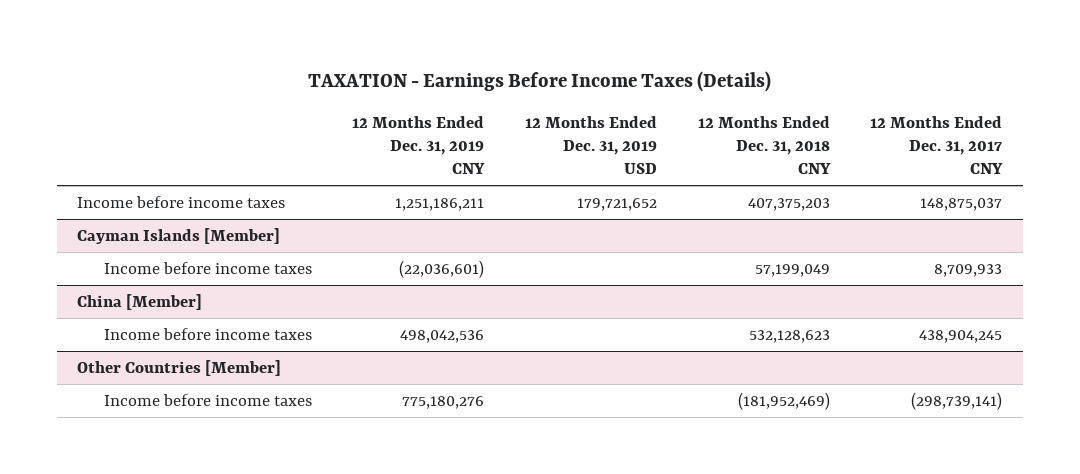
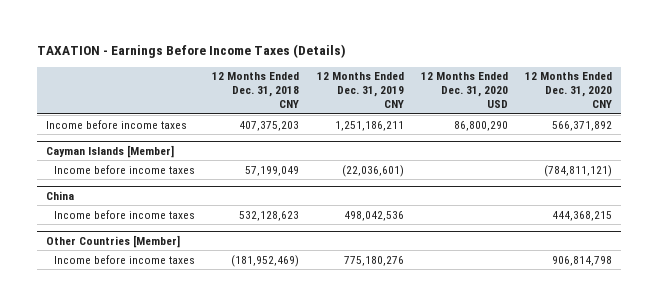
- | 12 Months Ended Dec. 31, 2019 CNY | 12 Months Ended Dec. 31, 2019 USD | 12 Months Ended Dec. 31, 2018 CNY | 12 Months Ended Dec. 31, 2017 CNY
+ | 12 Months Ended Dec. 31, 2018 CNY | 12 Months Ended Dec. 31, 2019 CNY | 12 Months Ended Dec. 31, 2020 USD | 12 Months Ended Dec. 31, 2020 CNY
- China [Member]
+ China

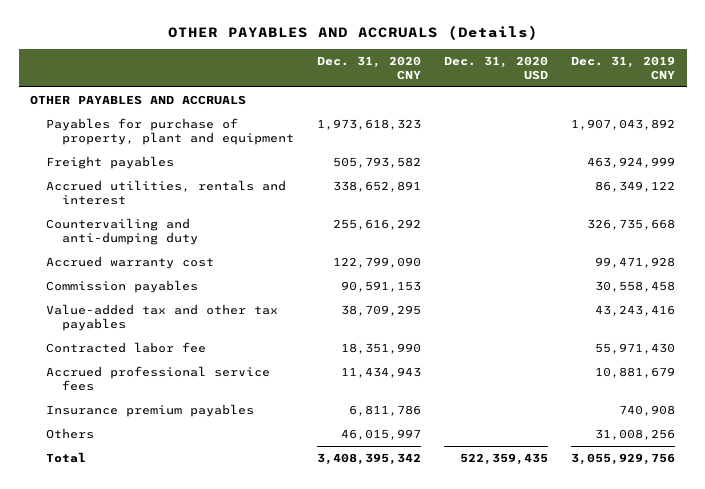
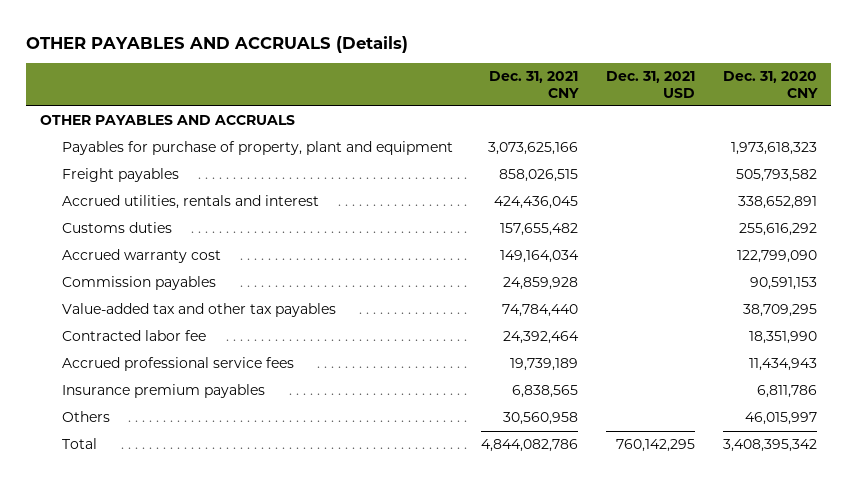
- | Dec. 31, 2020 CNY | Dec. 31, 2020 USD | Dec. 31, 2019 CNY
+ | Dec. 31, 2021 CNY | Dec. 31, 2021 USD | Dec. 31, 2020 CNY
- Countervailing and anti-dumping duty | 255,616,292 | | 326,735,668
+ Customs duties | 157,655,482 | | 255,616,292

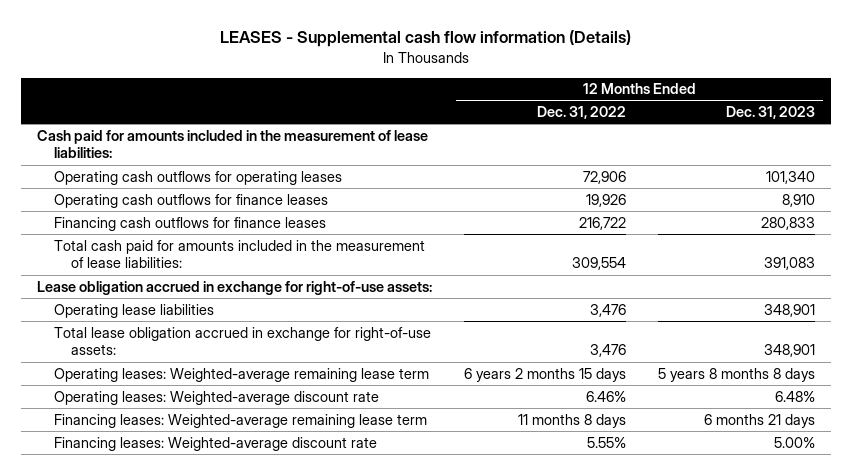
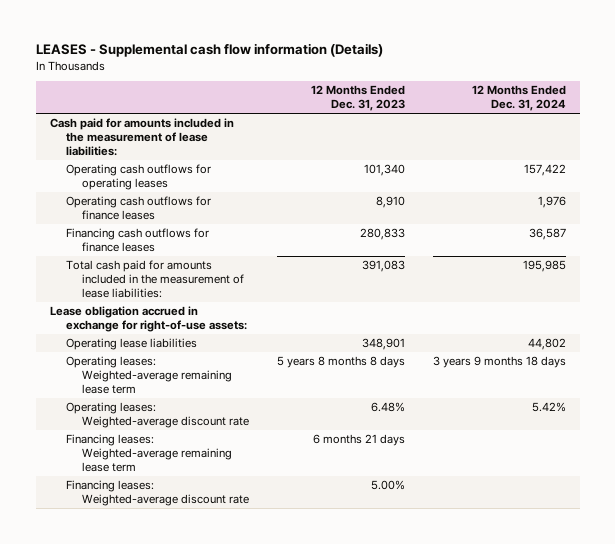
- | 12 Months Ended Dec. 31, 2022 | 12 Months Ended Dec. 31, 2023
+ | 12 Months Ended Dec. 31, 2023 | 12 Months Ended Dec. 31, 2024
- Total lease obligation accrued in exchange for right-of-use assets: | 3,476 | 348,901

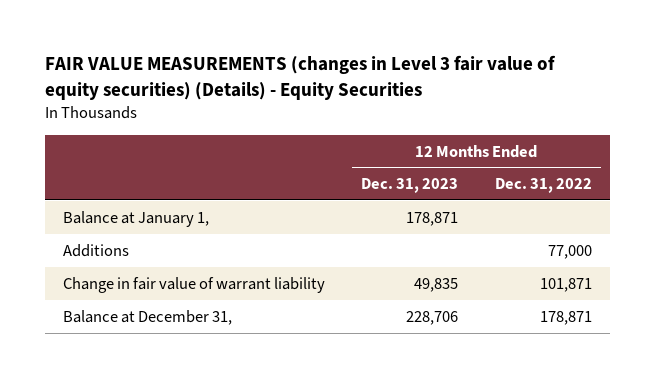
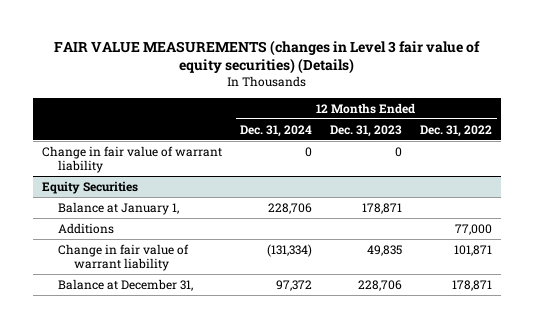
- FAIR VALUE MEASUREMENTS (changes in Level 3 fair value of equity securities) (Details) - Equity Securities
+ FAIR VALUE MEASUREMENTS (changes in Level 3 fair value of equity securities) (Details)
- | 12 Months Ended Dec. 31, 2023 | 12 Months Ended Dec. 31, 2022
+ | 12 Months Ended Dec. 31, 2024 | 12 Months Ended Dec. 31, 2023 | 12 Months Ended Dec. 31, 2022
+ Change in fair value of warrant liability | 0 | 0 |
+ Equity Securities

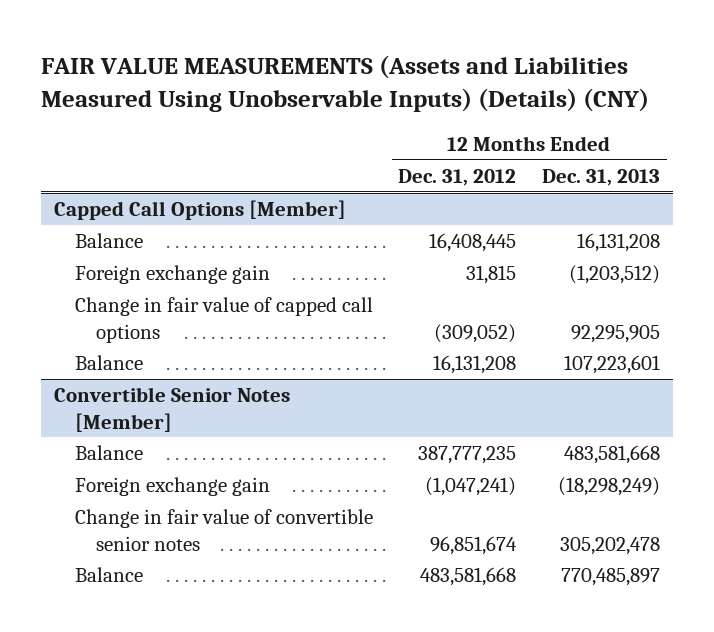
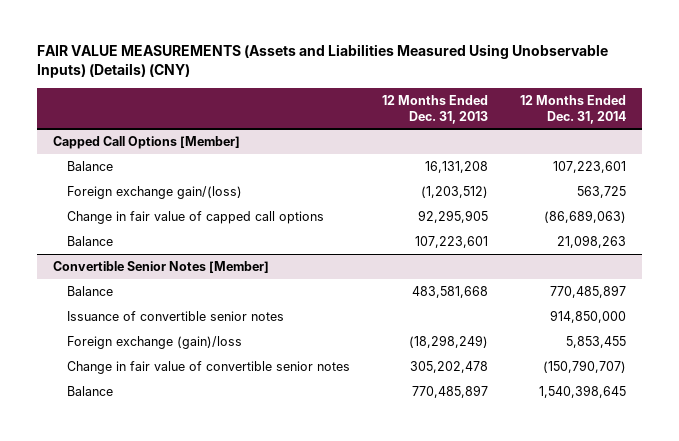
- | 12 Months Ended Dec. 31, 2012 | 12 Months Ended Dec. 31, 2013
+ | 12 Months Ended Dec. 31, 2013 | 12 Months Ended Dec. 31, 2014
@ Capped Call Options [Member]
- Foreign exchange gain | 31,815 | (1,203,512)
+ Foreign exchange gain/(loss) | (1,203,512) | 563,725
@ Convertible Senior Notes [Member]
- Foreign exchange gain | (1,047,241) | (18,298,249)
+ Issuance of convertible senior notes | | 914,850,000
+ Foreign exchange (gain)/loss | (18,298,249) | 5,853,455

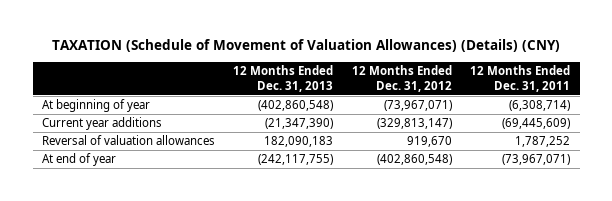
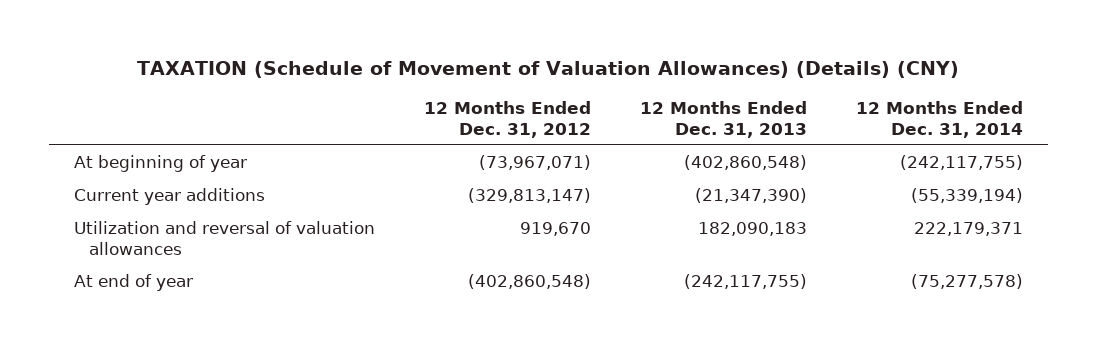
- | 12 Months Ended Dec. 31, 2013 | 12 Months Ended Dec. 31, 2012 | 12 Months Ended Dec. 31, 2011
+ | 12 Months Ended Dec. 31, 2012 | 12 Months Ended Dec. 31, 2013 | 12 Months Ended Dec. 31, 2014
- Reversal of valuation allowances | 182,090,183 | 919,670 | 1,787,252
+ Utilization and reversal of valuation allowances | 919,670 | 182,090,183 | 222,179,371

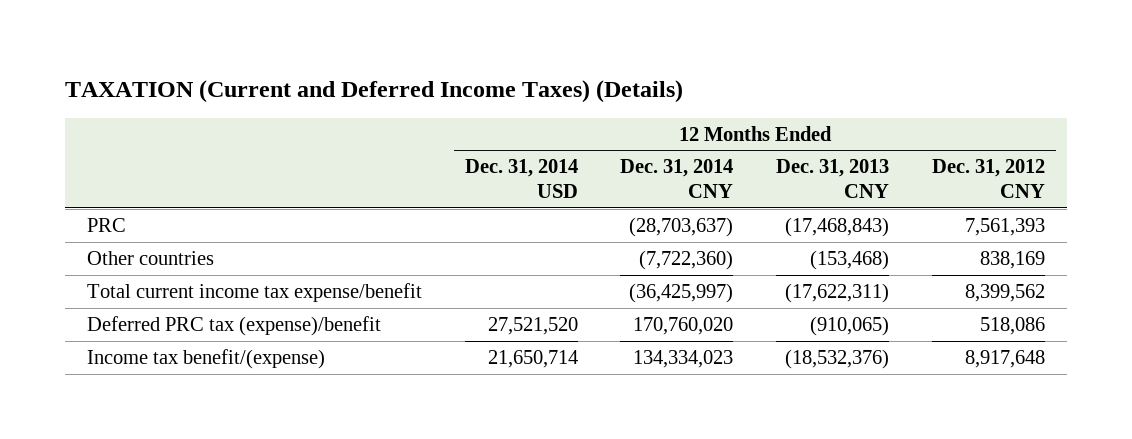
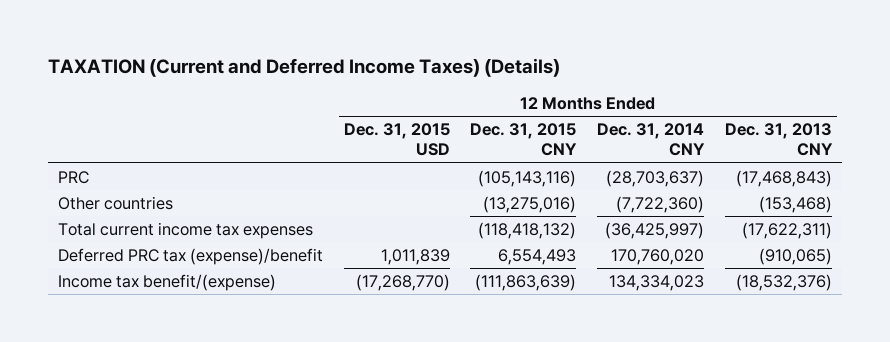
- | 12 Months Ended Dec. 31, 2014 USD | 12 Months Ended Dec. 31, 2014 CNY | 12 Months Ended Dec. 31, 2013 CNY | 12 Months Ended Dec. 31, 2012 CNY
+ | 12 Months Ended Dec. 31, 2015 USD | 12 Months Ended Dec. 31, 2015 CNY | 12 Months Ended Dec. 31, 2014 CNY | 12 Months Ended Dec. 31, 2013 CNY
- Total current income tax expense/benefit | | (36,425,997) | (17,622,311) | 8,399,562
+ Total current income tax expenses | | (118,418,132) | (36,425,997) | (17,622,311)

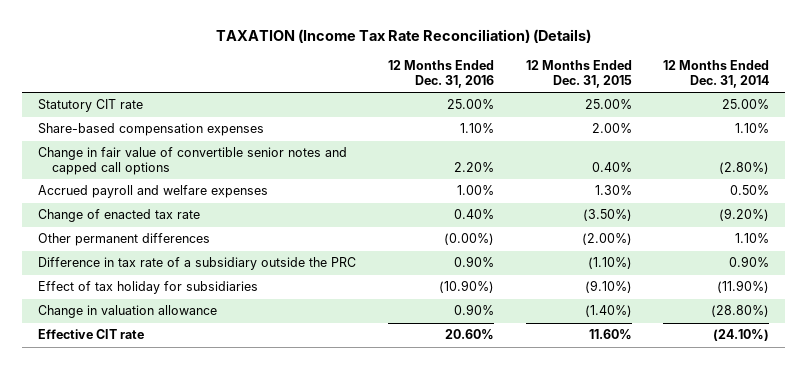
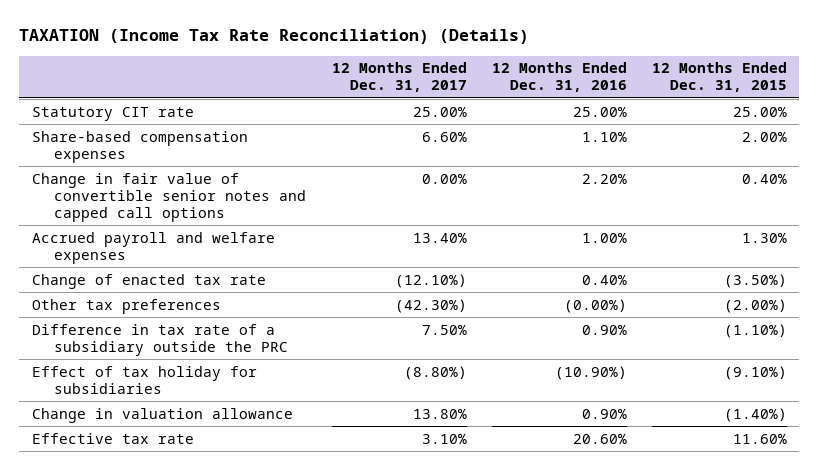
- | 12 Months Ended Dec. 31, 2016 | 12 Months Ended Dec. 31, 2015 | 12 Months Ended Dec. 31, 2014
+ | 12 Months Ended Dec. 31, 2017 | 12 Months Ended Dec. 31, 2016 | 12 Months Ended Dec. 31, 2015
- Other permanent differences | (0.00%) | (2.00%) | 1.10%
+ Other tax preferences | (42.30%) | (0.00%) | (2.00%)
- Effective CIT rate | 20.60% | 11.60% | (24.10%)
+ Effective tax rate | 3.10% | 20.60% | 11.60%

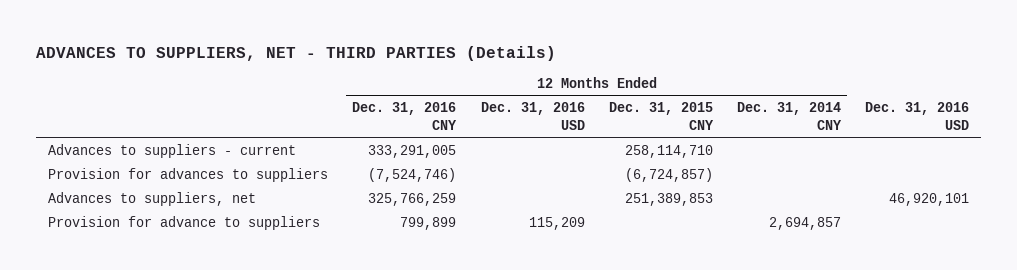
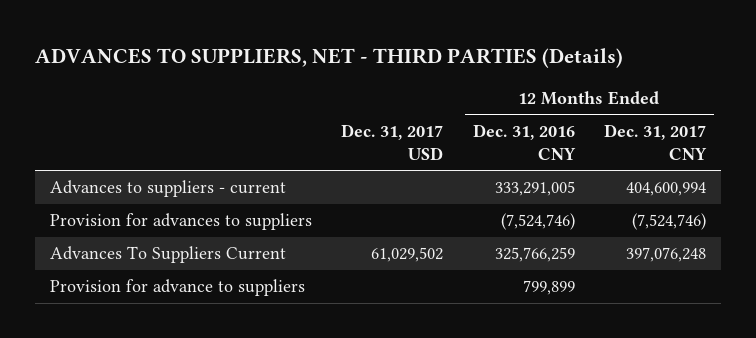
- | 12 Months Ended Dec. 31, 2016 CNY | 12 Months Ended Dec. 31, 2016 USD | 12 Months Ended Dec. 31, 2015 CNY | 12 Months Ended Dec. 31, 2014 CNY | Dec. 31, 2016 USD
+ | Dec. 31, 2017 USD | 12 Months Ended Dec. 31, 2016 CNY | 12 Months Ended Dec. 31, 2017 CNY
- Advances to suppliers, net | 325,766,259 | | 251,389,853 | | 46,920,101
+ Advances To Suppliers Current | 61,029,502 | 325,766,259 | 397,076,248

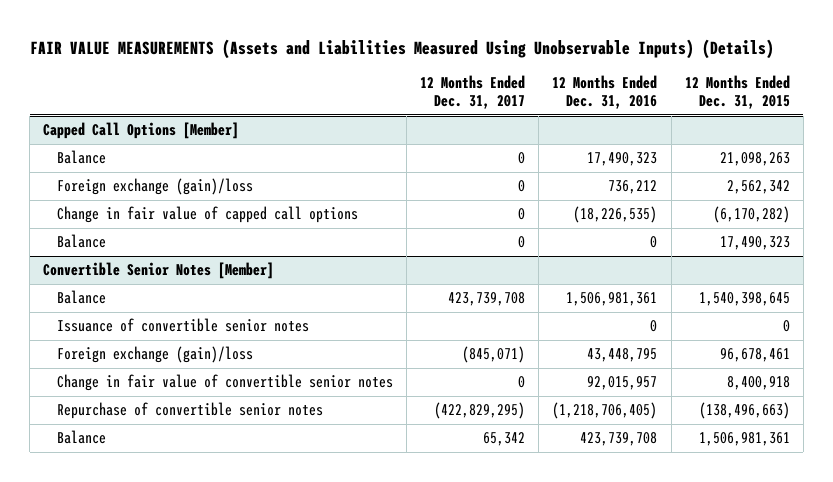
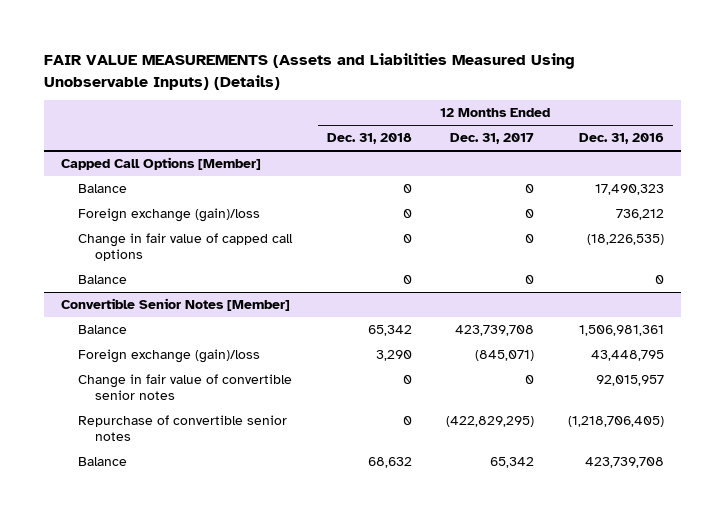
- | 12 Months Ended Dec. 31, 2017 | 12 Months Ended Dec. 31, 2016 | 12 Months Ended Dec. 31, 2015
+ | 12 Months Ended Dec. 31, 2018 | 12 Months Ended Dec. 31, 2017 | 12 Months Ended Dec. 31, 2016
@ Convertible Senior Notes [Member]
- Issuance of convertible senior notes | | 0 | 0

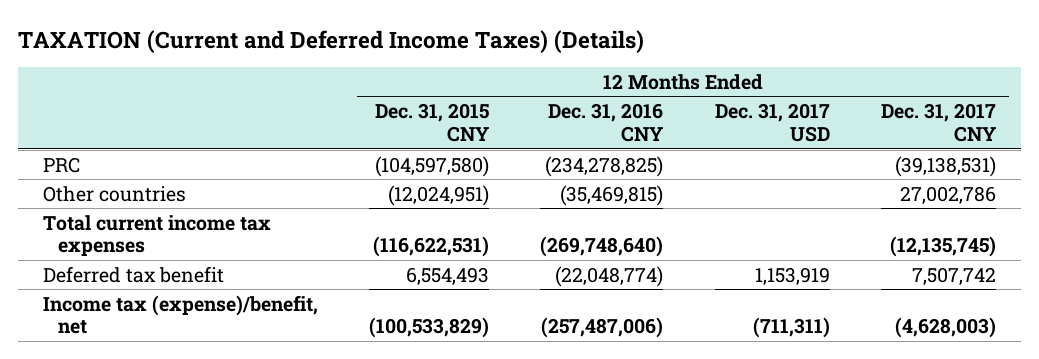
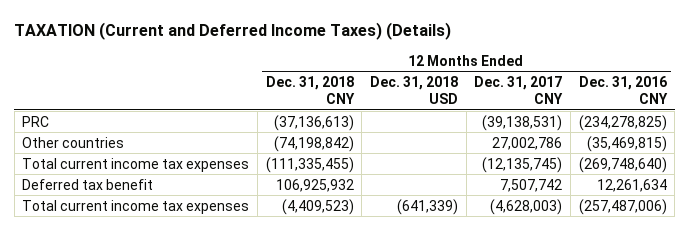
- | 12 Months Ended Dec. 31, 2015 CNY | 12 Months Ended Dec. 31, 2016 CNY | 12 Months Ended Dec. 31, 2017 USD | 12 Months Ended Dec. 31, 2017 CNY
+ | 12 Months Ended Dec. 31, 2018 CNY | 12 Months Ended Dec. 31, 2018 USD | 12 Months Ended Dec. 31, 2017 CNY | 12 Months Ended Dec. 31, 2016 CNY
- Deferred tax benefit | 6,554,493 | (22,048,774) | 1,153,919 | 7,507,742
- Income tax (expense)/benefit, net | (100,533,829) | (257,487,006) | (711,311) | (4,628,003)
+ Deferred tax benefit | 106,925,932 | | 7,507,742 | 12,261,634
+ Total current income tax expenses | (4,409,523) | (641,339) | (4,628,003) | (257,487,006)

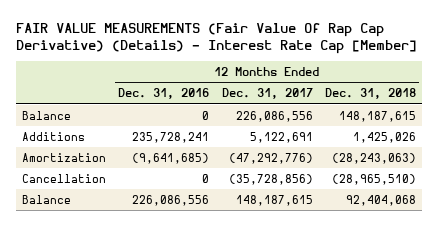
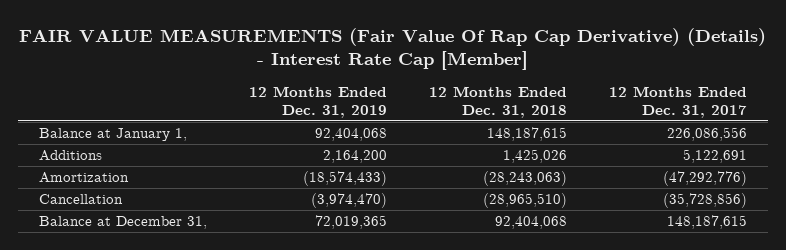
- | 12 Months Ended Dec. 31, 2016 | 12 Months Ended Dec. 31, 2017 | 12 Months Ended Dec. 31, 2018
+ | 12 Months Ended Dec. 31, 2019 | 12 Months Ended Dec. 31, 2018 | 12 Months Ended Dec. 31, 2017
- Balance | 0 | 226,086,556 | 148,187,615
+ Balance at January 1, | 92,404,068 | 148,187,615 | 226,086,556
- Balance | 226,086,556 | 148,187,615 | 92,404,068
+ Balance at December 31, | 72,019,365 | 92,404,068 | 148,187,615

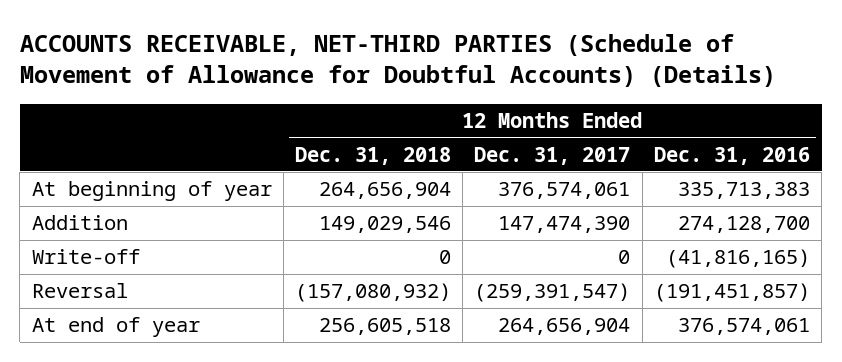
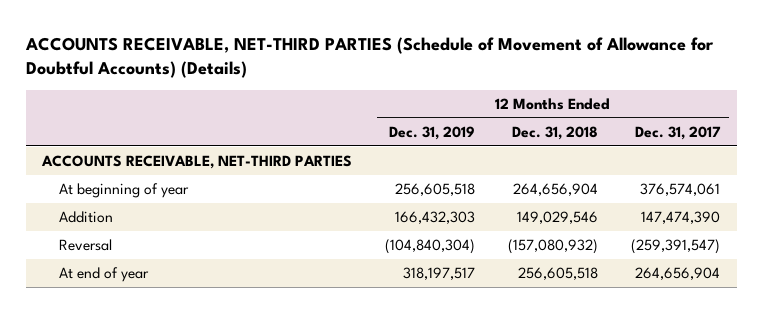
- | 12 Months Ended Dec. 31, 2018 | 12 Months Ended Dec. 31, 2017 | 12 Months Ended Dec. 31, 2016
+ | 12 Months Ended Dec. 31, 2019 | 12 Months Ended Dec. 31, 2018 | 12 Months Ended Dec. 31, 2017
+ ACCOUNTS RECEIVABLE, NET-THIRD PARTIES
- Write-off | 0 | 0 | (41,816,165)

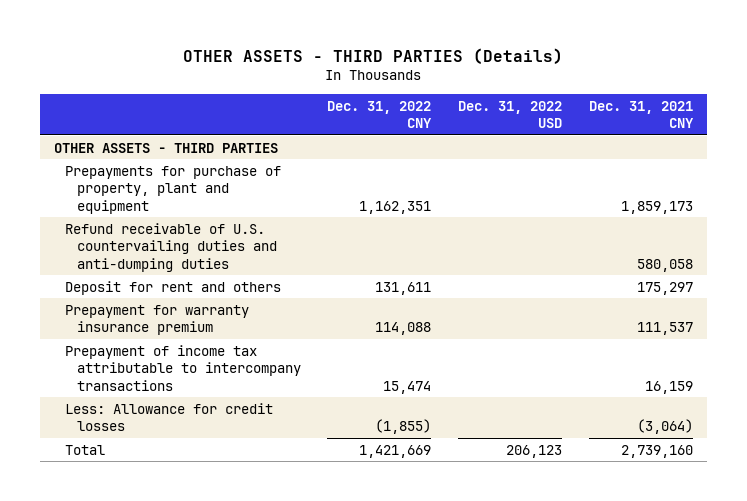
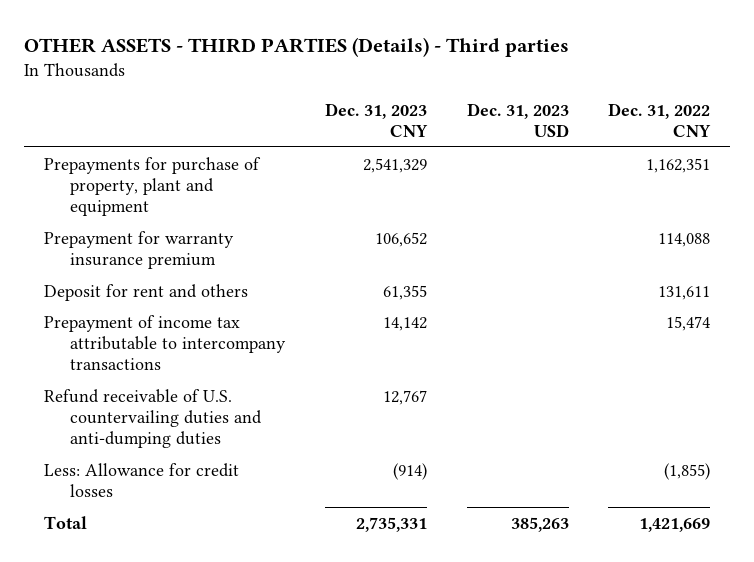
- OTHER ASSETS - THIRD PARTIES (Details)
+ OTHER ASSETS - THIRD PARTIES (Details) - Third parties
- | Dec. 31, 2022 CNY | Dec. 31, 2022 USD | Dec. 31, 2021 CNY
+ | Dec. 31, 2023 CNY | Dec. 31, 2023 USD | Dec. 31, 2022 CNY
- OTHER ASSETS - THIRD PARTIES
moved down: Deposit for rent and others | 61,355 | | 131,611
moved down: Refund receivable of U.S. countervailing duties and anti-dumping duties | 12,767 | |

